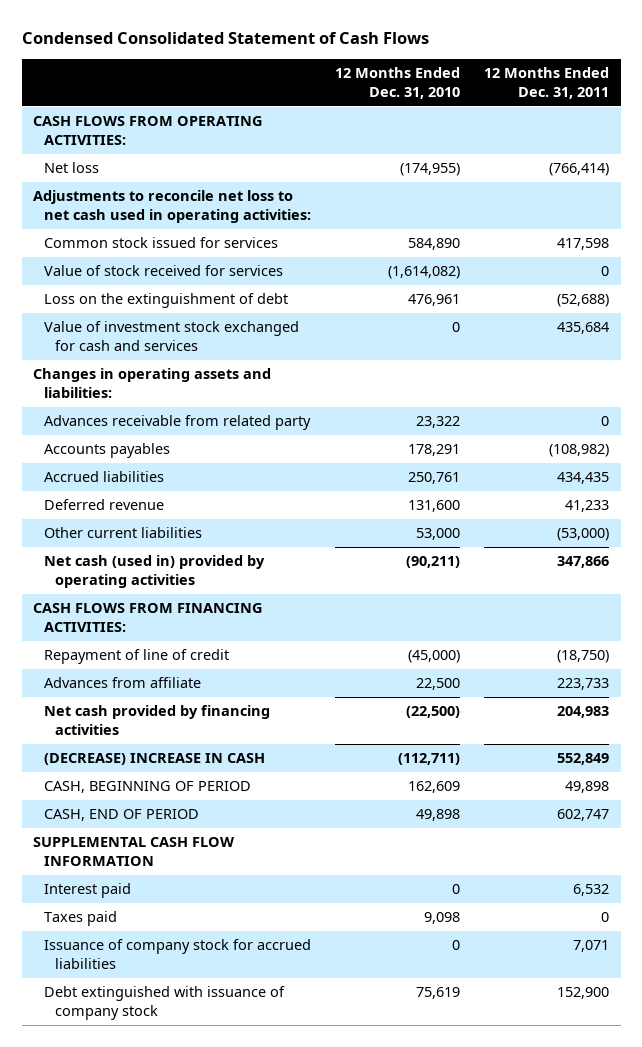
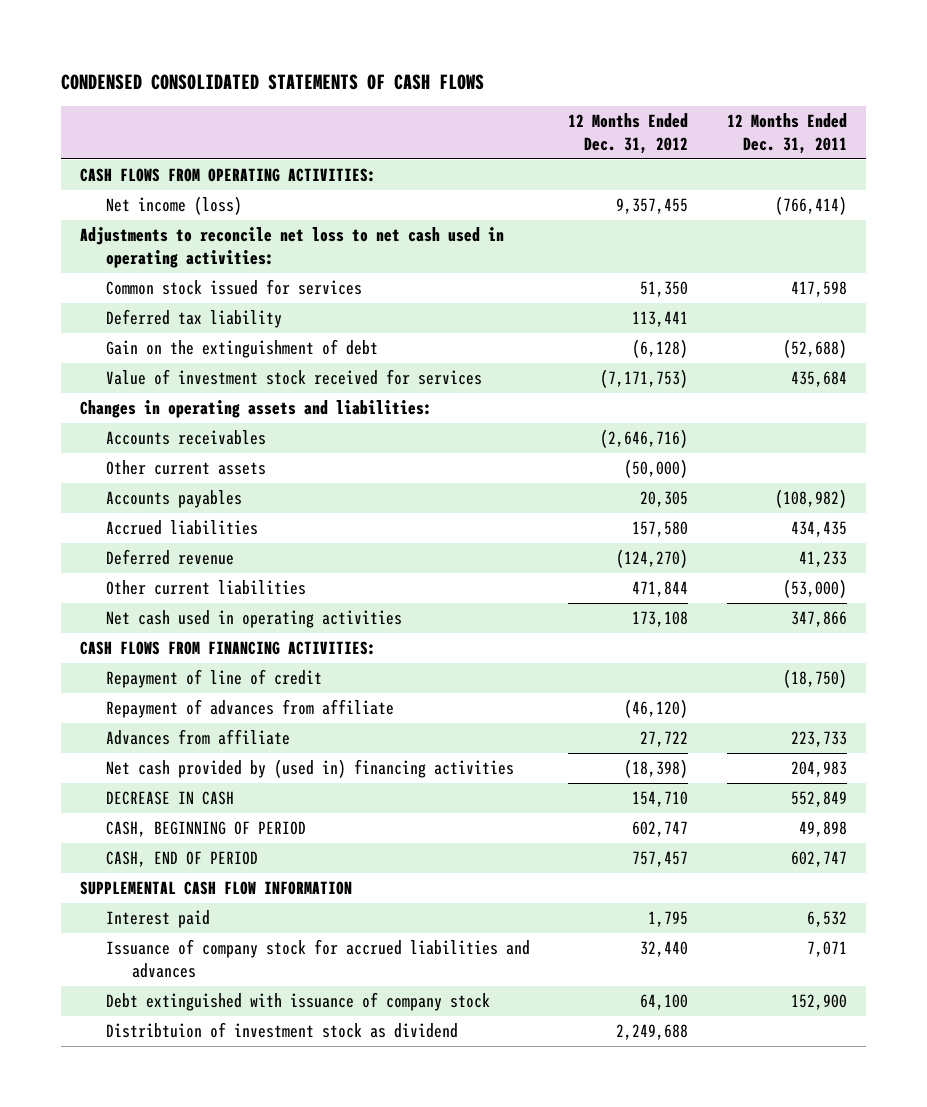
- Condensed Consolidated Statement of Cash Flows
+ CONDENSED CONSOLIDATED STATEMENTS OF CASH FLOWS
- | 12 Months Ended Dec. 31, 2010 | 12 Months Ended Dec. 31, 2011
+ | 12 Months Ended Dec. 31, 2012 | 12 Months Ended Dec. 31, 2011
- Net loss | (174,955) | (766,414)
+ Net income (loss) | 9,357,455 | (766,414)
- Value of stock received for services | (1,614,082) | 0
- Loss on the extinguishment of debt | 476,961 | (52,688)
- Value of investment stock exchanged for cash and services | 0 | 435,684
+ Deferred tax liability | 113,441 |
+ Gain on the extinguishment of debt | (6,128) | (52,688)
+ Value of investment stock received for services | (7,171,753) | 435,684
- Advances receivable from related party | 23,322 | 0
+ Accounts receivables | (2,646,716) |
+ Other current assets | (50,000) |
- Net cash (used in) provided by operating activities | (90,211) | 347,866
+ Net cash used in operating activities | 173,108 | 347,866
+ Repayment of advances from affiliate | (46,120) |
- Net cash provided by financing activities | (22,500) | 204,983
- (DECREASE) INCREASE IN CASH | (112,711) | 552,849
+ Net cash provided by (used in) financing activities | (18,398) | 204,983
+ DECREASE IN CASH | 154,710 | 552,849
- Taxes paid | 9,098 | 0
- Issuance of company stock for accrued liabilities | 0 | 7,071
+ Issuance of company stock for accrued liabilities and advances | 32,440 | 7,071
+ Distribtuion of investment stock as dividend | 2,249,688 |

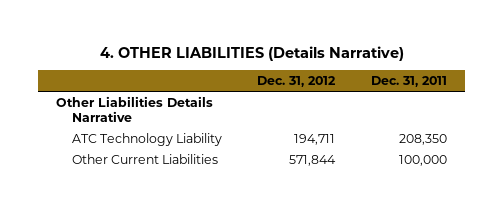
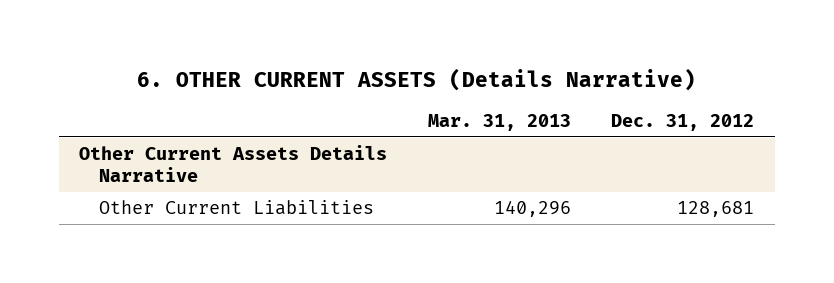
- 4. OTHER LIABILITIES (Details Narrative)
+ 6. OTHER CURRENT ASSETS (Details Narrative)
- | Dec. 31, 2012 | Dec. 31, 2011
+ | Mar. 31, 2013 | Dec. 31, 2012
- Other Liabilities Details Narrative
- ATC Technology Liability | 194,711 | 208,350
- Other Current Liabilities | 571,844 | 100,000
+ Other Current Assets Details Narrative
+ Other Current Liabilities | 140,296 | 128,681

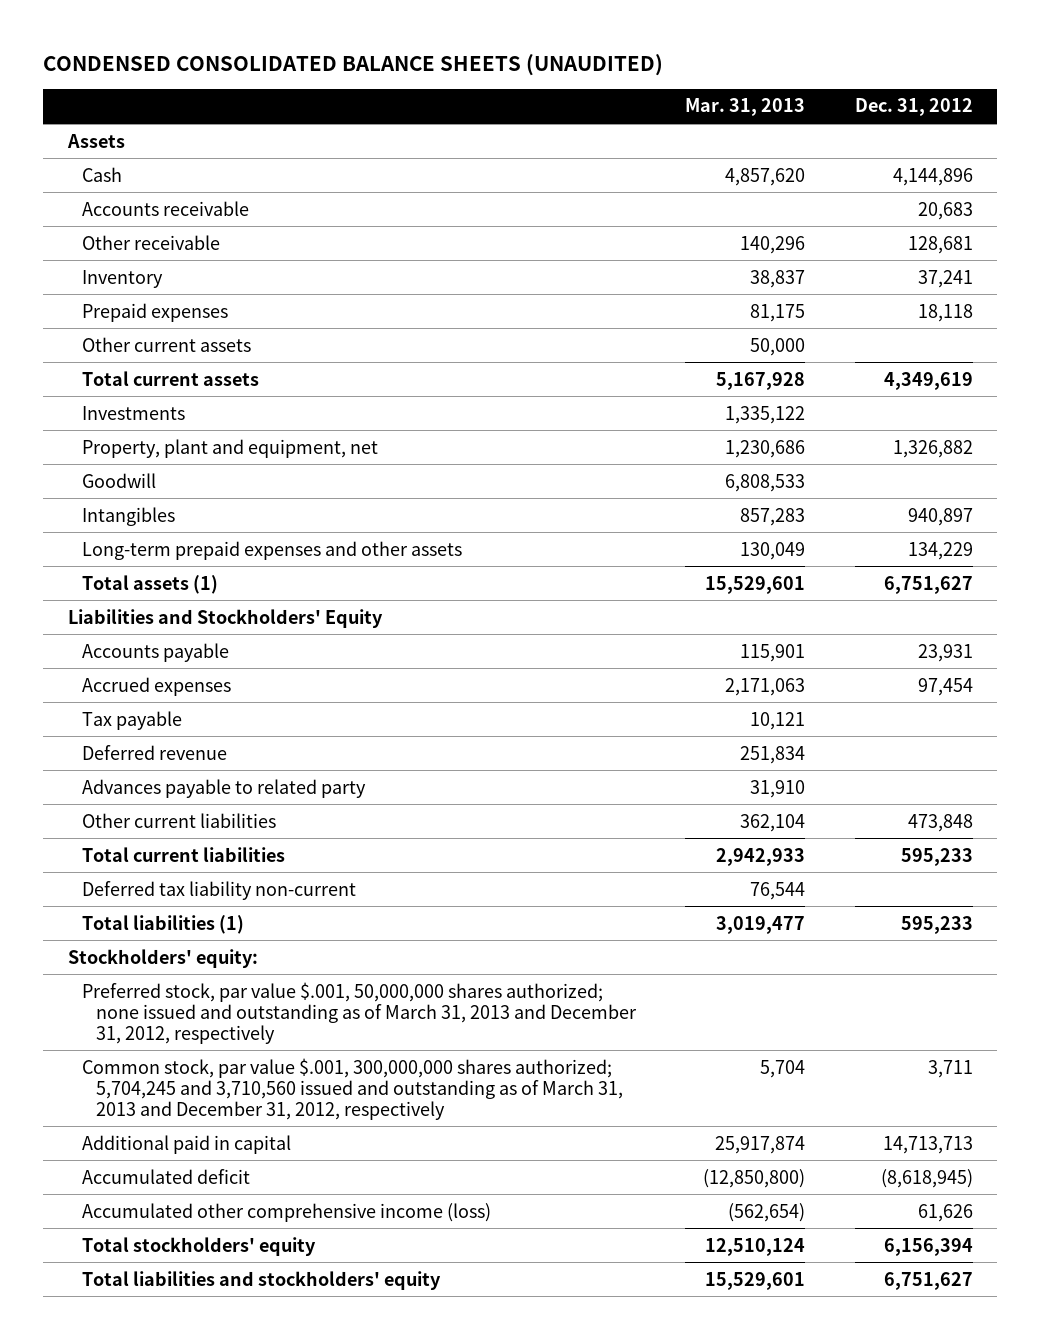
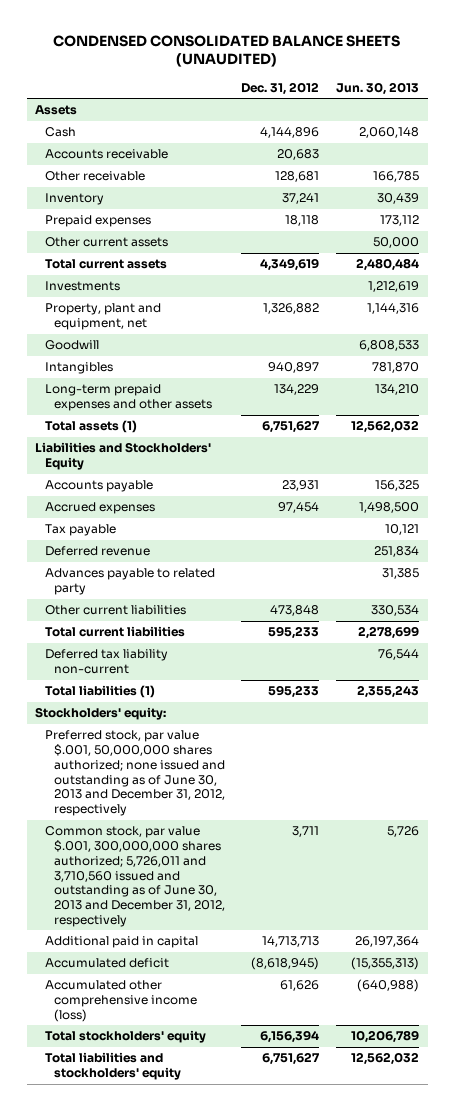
- | Mar. 31, 2013 | Dec. 31, 2012
+ | Dec. 31, 2012 | Jun. 30, 2013
- Preferred stock, par value $.001, 50,000,000 shares authorized; none issued and outstanding as of March 31, 2013 and December 31, 2012, respectively
- Common stock, par value $.001, 300,000,000 shares authorized; 5,704,245 and 3,710,560 issued and outstanding as of March 31, 2013 and December 31, 2012, respectively | 5,704 | 3,711
+ Preferred stock, par value $.001, 50,000,000 shares authorized; none issued and outstanding as of June 30, 2013 and December 31, 2012, respectively
+ Common stock, par value $.001, 300,000,000 shares authorized; 5,726,011 and 3,710,560 issued and outstanding as of June 30, 2013 and December 31, 2012, respectively | 3,711 | 5,726

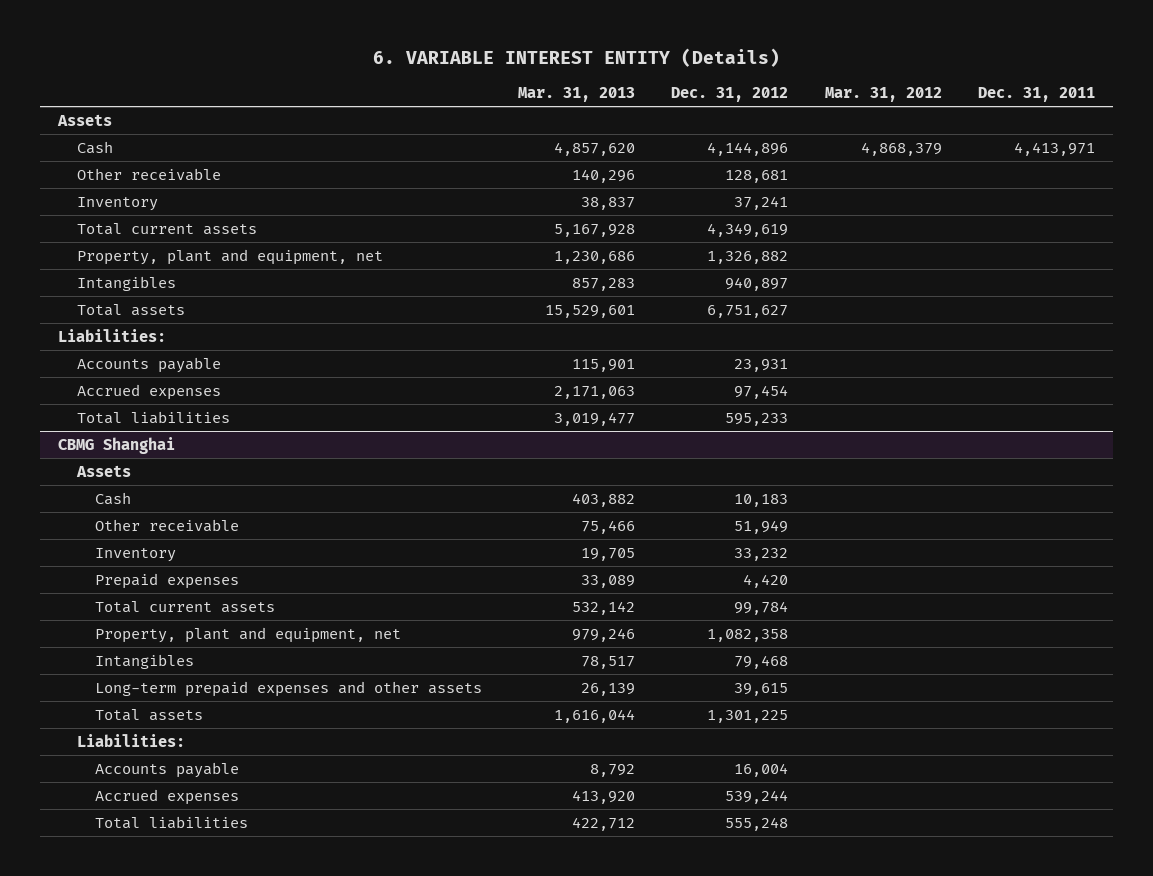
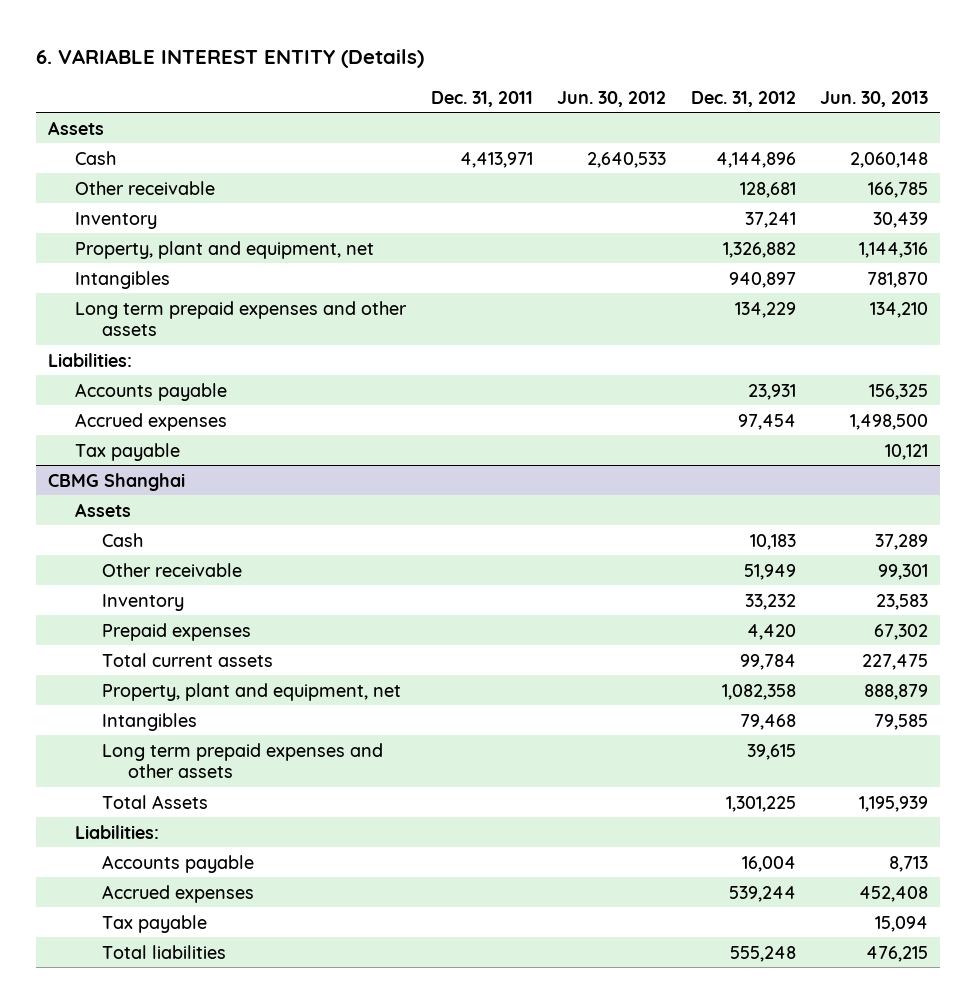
- | Mar. 31, 2013 | Dec. 31, 2012 | Mar. 31, 2012 | Dec. 31, 2011
+ | Dec. 31, 2011 | Jun. 30, 2012 | Dec. 31, 2012 | Jun. 30, 2013
- Total current assets | 5,167,928 | 4,349,619 | |
- Total assets | 15,529,601 | 6,751,627 | |
+ Long term prepaid expenses and other assets | | | 134,229 | 134,210
- Total liabilities | 3,019,477 | 595,233 | |
+ Tax payable | | | | 10,121
@ CBMG Shanghai
- Long-term prepaid expenses and other assets | 26,139 | 39,615 | |
- Total assets | 1,616,044 | 1,301,225 | |
+ Long term prepaid expenses and other assets | | | 39,615 |
+ Total Assets | | | 1,301,225 | 1,195,939
+ Tax payable | | | | 15,094

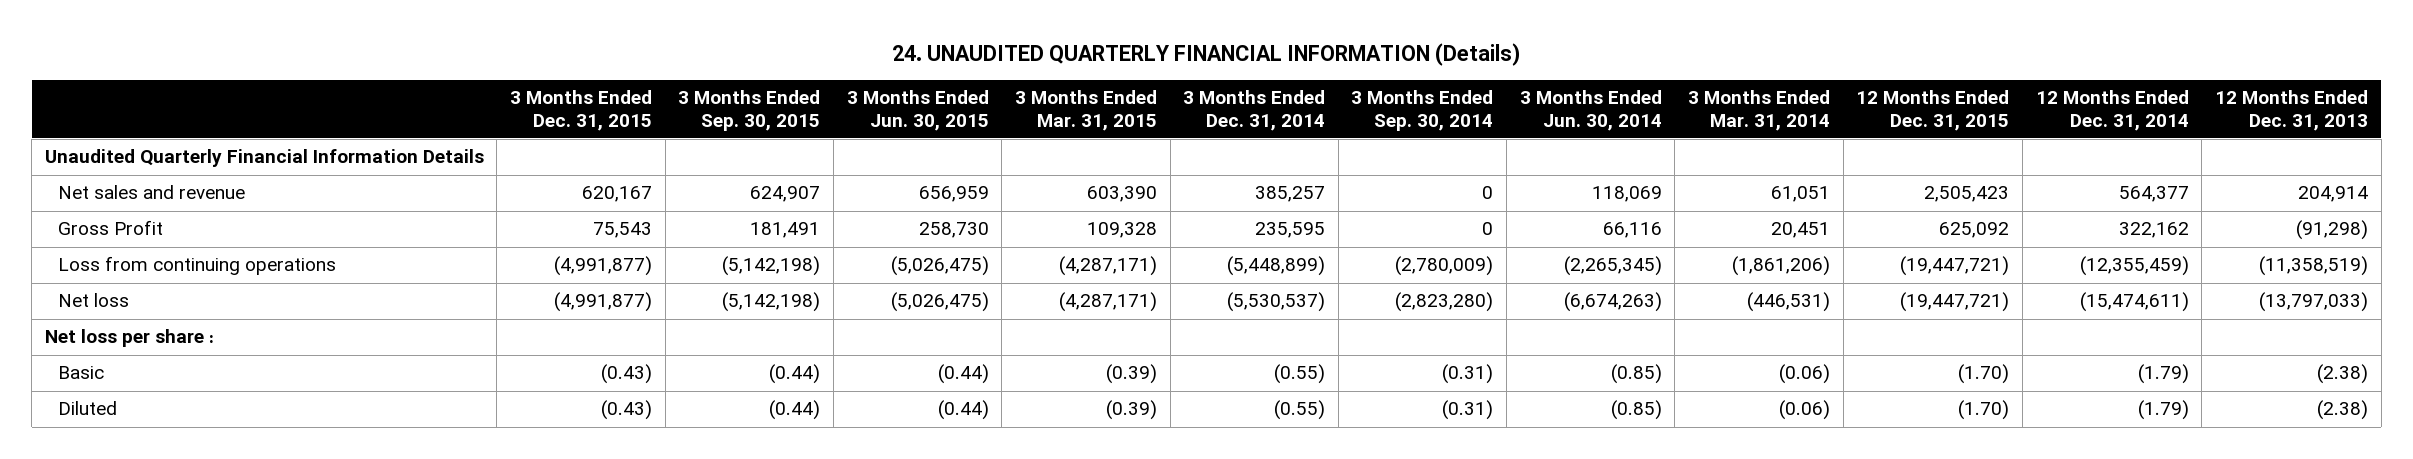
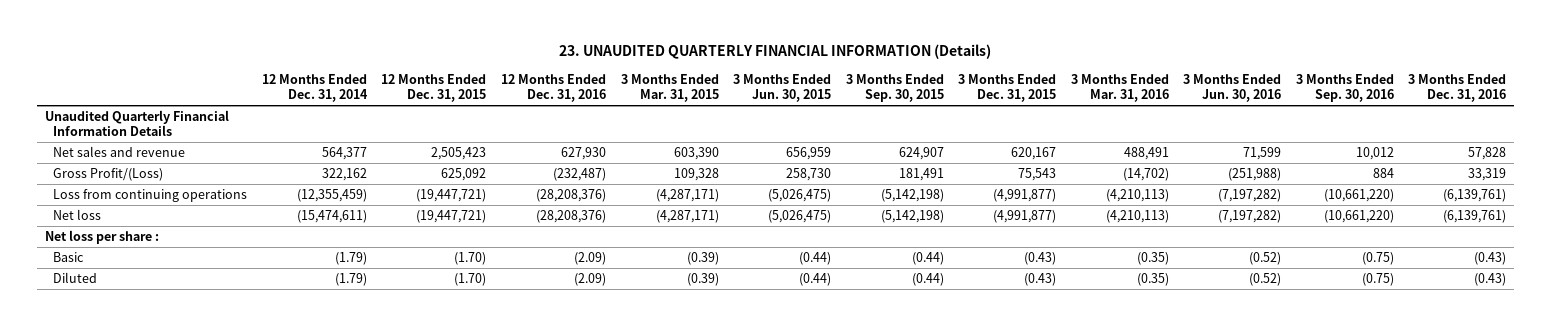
- 24. UNAUDITED QUARTERLY FINANCIAL INFORMATION (Details)
+ 23. UNAUDITED QUARTERLY FINANCIAL INFORMATION (Details)
- | 3 Months Ended Dec. 31, 2015 | 3 Months Ended Sep. 30, 2015 | 3 Months Ended Jun. 30, 2015 | 3 Months Ended Mar. 31, 2015 | 3 Months Ended Dec. 31, 2014 | 3 Months Ended Sep. 30, 2014 | 3 Months Ended Jun. 30, 2014 | 3 Months Ended Mar. 31, 2014 | 12 Months Ended Dec. 31, 2015 | 12 Months Ended Dec. 31, 2014 | 12 Months Ended Dec. 31, 2013
+ | 12 Months Ended Dec. 31, 2014 | 12 Months Ended Dec. 31, 2015 | 12 Months Ended Dec. 31, 2016 | 3 Months Ended Mar. 31, 2015 | 3 Months Ended Jun. 30, 2015 | 3 Months Ended Sep. 30, 2015 | 3 Months Ended Dec. 31, 2015 | 3 Months Ended Mar. 31, 2016 | 3 Months Ended Jun. 30, 2016 | 3 Months Ended Sep. 30, 2016 | 3 Months Ended Dec. 31, 2016
- Gross Profit | 75,543 | 181,491 | 258,730 | 109,328 | 235,595 | 0 | 66,116 | 20,451 | 625,092 | 322,162 | (91,298)
+ Gross Profit/(Loss) | 322,162 | 625,092 | (232,487) | 109,328 | 258,730 | 181,491 | 75,543 | (14,702) | (251,988) | 884 | 33,319

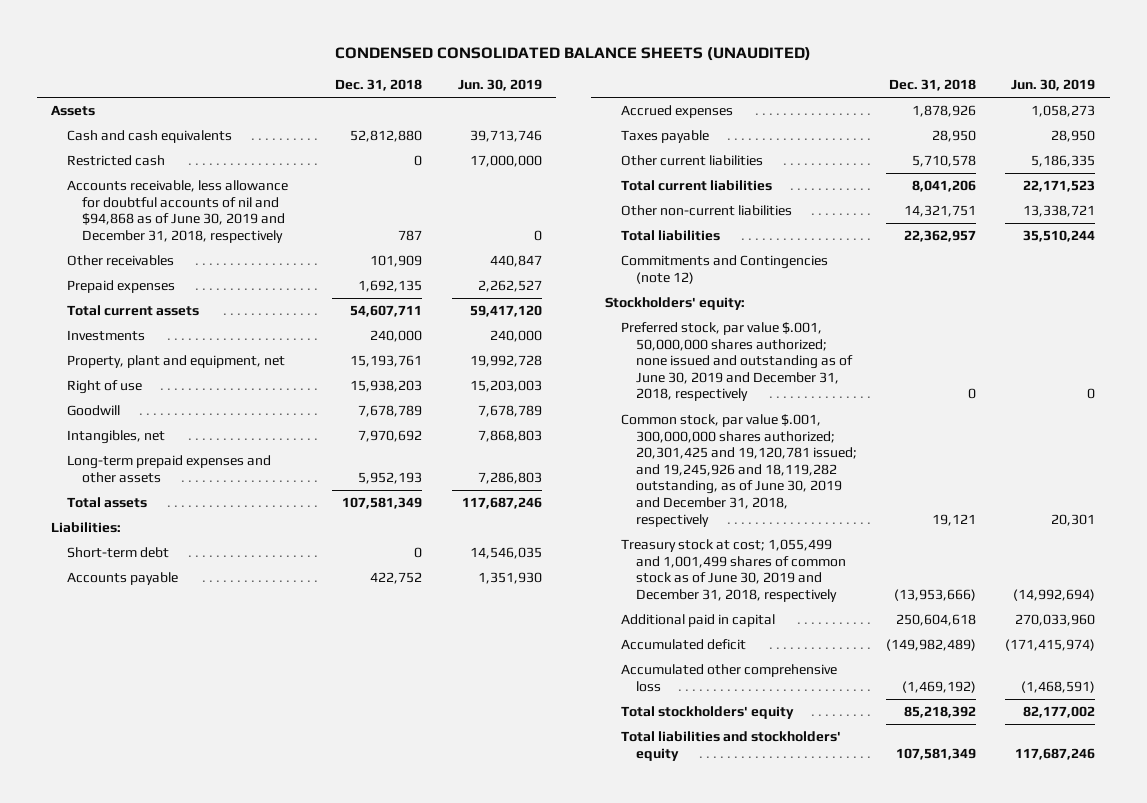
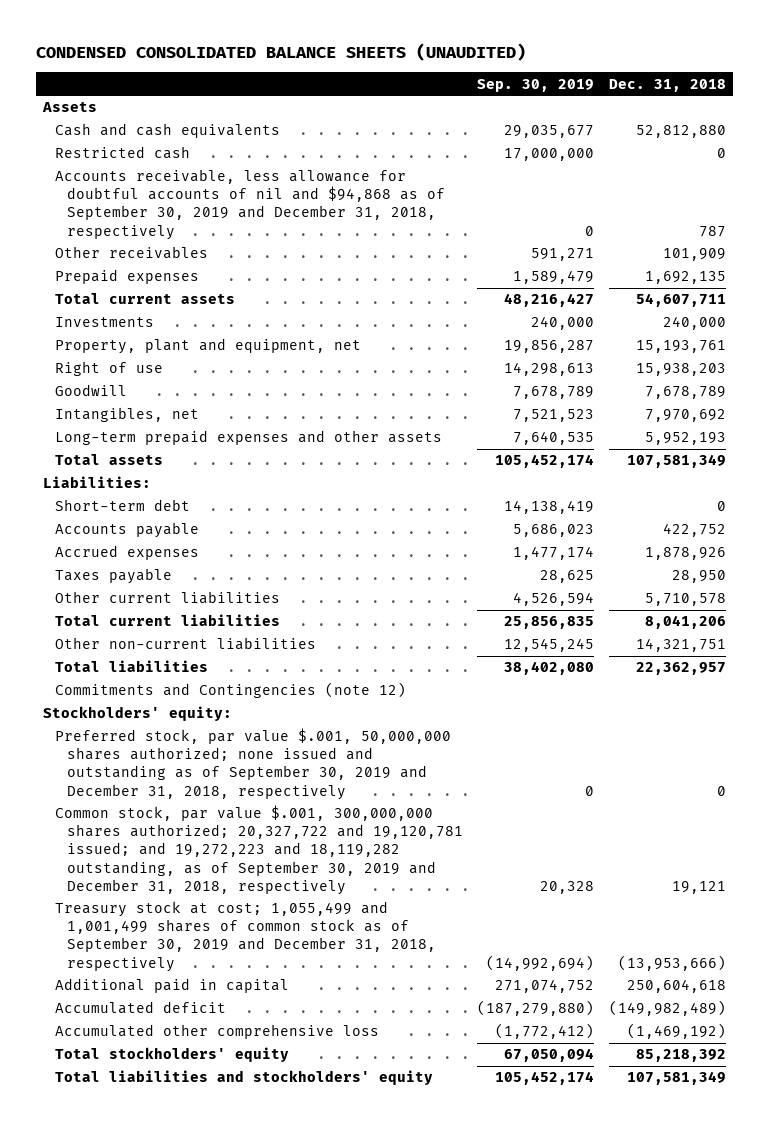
- | Dec. 31, 2018 | Jun. 30, 2019
+ | Sep. 30, 2019 | Dec. 31, 2018
- Accounts receivable, less allowance for doubtful accounts of nil and $94,868 as of June 30, 2019 and December 31, 2018, respectively | 787 | 0
+ Accounts receivable, less allowance for doubtful accounts of nil and $94,868 as of September 30, 2019 and December 31, 2018, respectively | 0 | 787
- Preferred stock, par value $.001, 50,000,000 shares authorized; none issued and outstanding as of June 30, 2019 and December 31, 2018, respectively | 0 | 0
- Common stock, par value $.001, 300,000,000 shares authorized; 20,301,425 and 19,120,781 issued; and 19,245,926 and 18,119,282 outstanding, as of June 30, 2019 and December 31, 2018, respectively | 19,121 | 20,301
- Treasury stock at cost; 1,055,499 and 1,001,499 shares of common stock as of June 30, 2019 and December 31, 2018, respectively | (13,953,666) | (14,992,694)
+ Preferred stock, par value $.001, 50,000,000 shares authorized; none issued and outstanding as of September 30, 2019 and December 31, 2018, respectively | 0 | 0
+ Common stock, par value $.001, 300,000,000 shares authorized; 20,327,722 and 19,120,781 issued; and 19,272,223 and 18,119,282 outstanding, as of September 30, 2019 and December 31, 2018, respectively | 20,328 | 19,121
+ Treasury stock at cost; 1,055,499 and 1,001,499 shares of common stock as of September 30, 2019 and December 31, 2018, respectively | (14,992,694) | (13,953,666)

